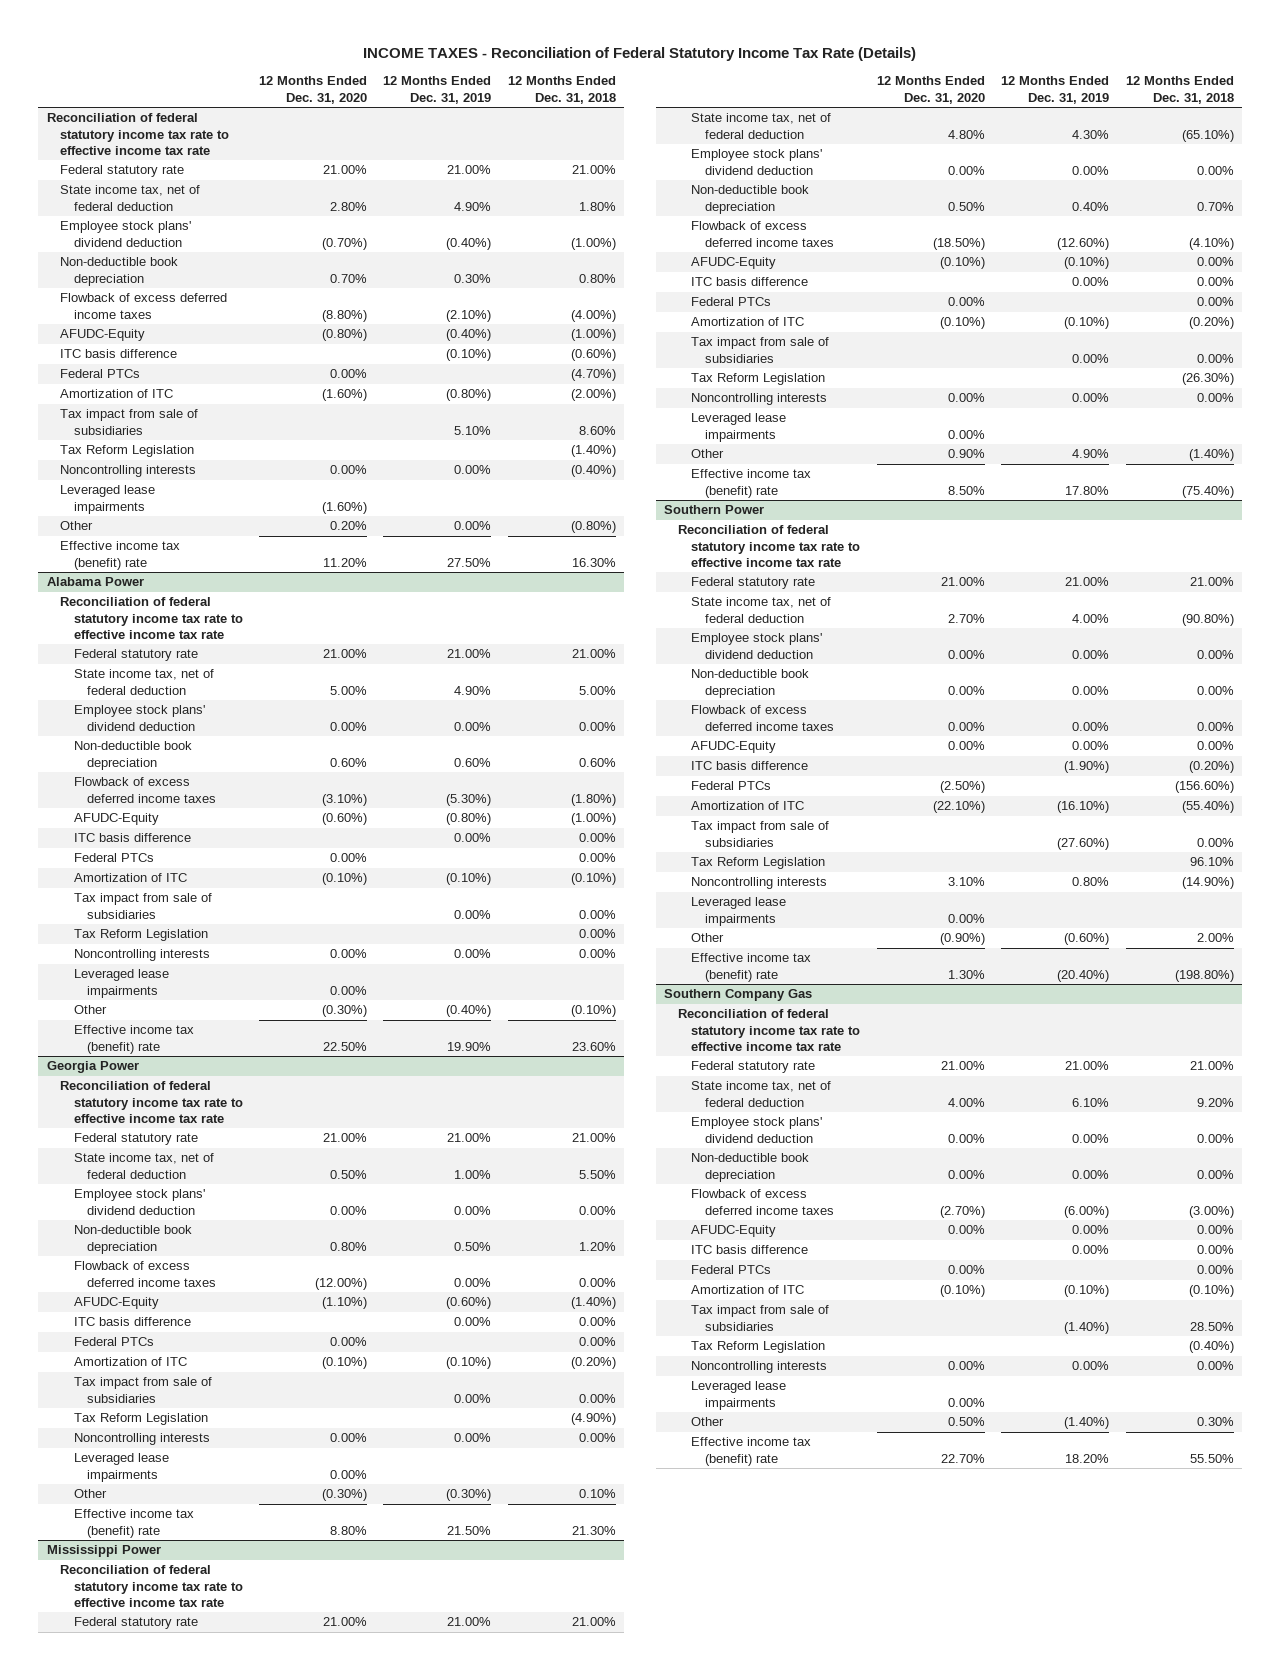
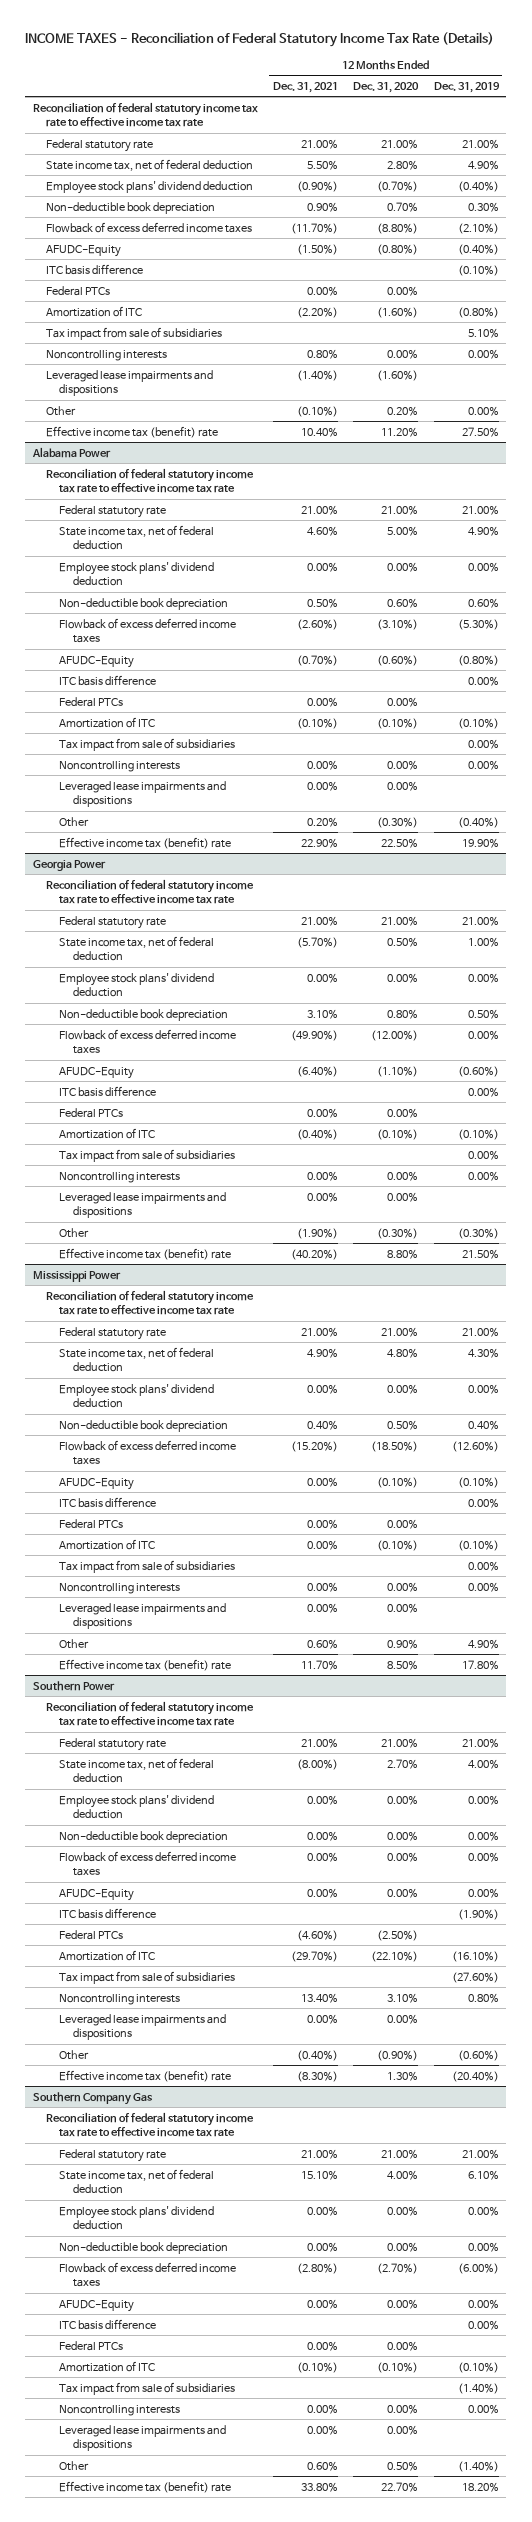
- | 12 Months Ended Dec. 31, 2020 | 12 Months Ended Dec. 31, 2019 | 12 Months Ended Dec. 31, 2018
+ | 12 Months Ended Dec. 31, 2021 | 12 Months Ended Dec. 31, 2020 | 12 Months Ended Dec. 31, 2019
- Tax Reform Legislation | | | (1.40%)
- Leveraged lease impairments | (1.60%) | |
+ Leveraged lease impairments and dispositions | (1.40%) | (1.60%) |
@ Alabama Power
- Tax Reform Legislation | | | 0.00%
- Leveraged lease impairments | 0.00% | |
+ Leveraged lease impairments and dispositions | 0.00% | 0.00% |
@ Georgia Power
- Tax Reform Legislation | | | (4.90%)
- Leveraged lease impairments | 0.00% | |
+ Leveraged lease impairments and dispositions | 0.00% | 0.00% |
@ Mississippi Power
- Tax Reform Legislation | | | (26.30%)
- Leveraged lease impairments | 0.00% | |
+ Leveraged lease impairments and dispositions | 0.00% | 0.00% |
@ Southern Power
- Tax Reform Legislation | | | 96.10%
- Leveraged lease impairments | 0.00% | |
+ Leveraged lease impairments and dispositions | 0.00% | 0.00% |
@ Southern Company Gas
- Tax Reform Legislation | | | (0.40%)
- Leveraged lease impairments | 0.00% | |
+ Leveraged lease impairments and dispositions | 0.00% | 0.00% |

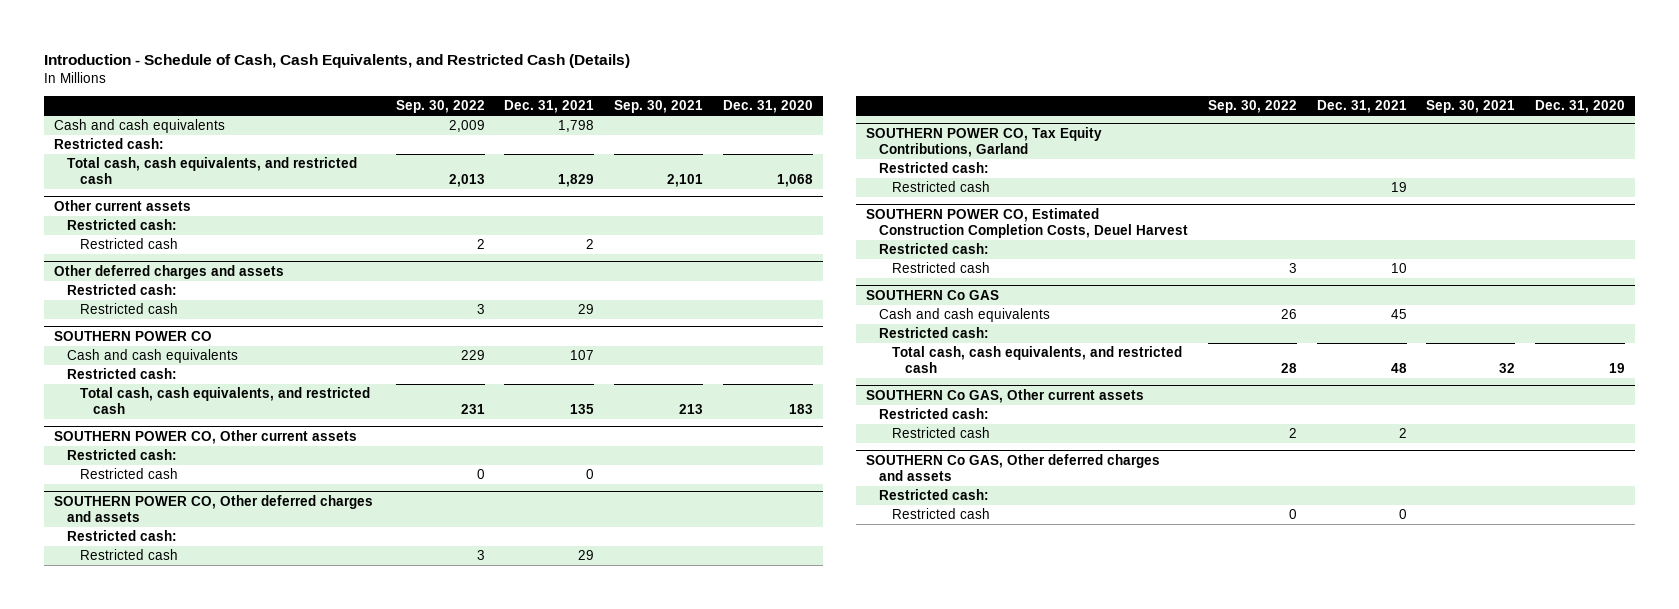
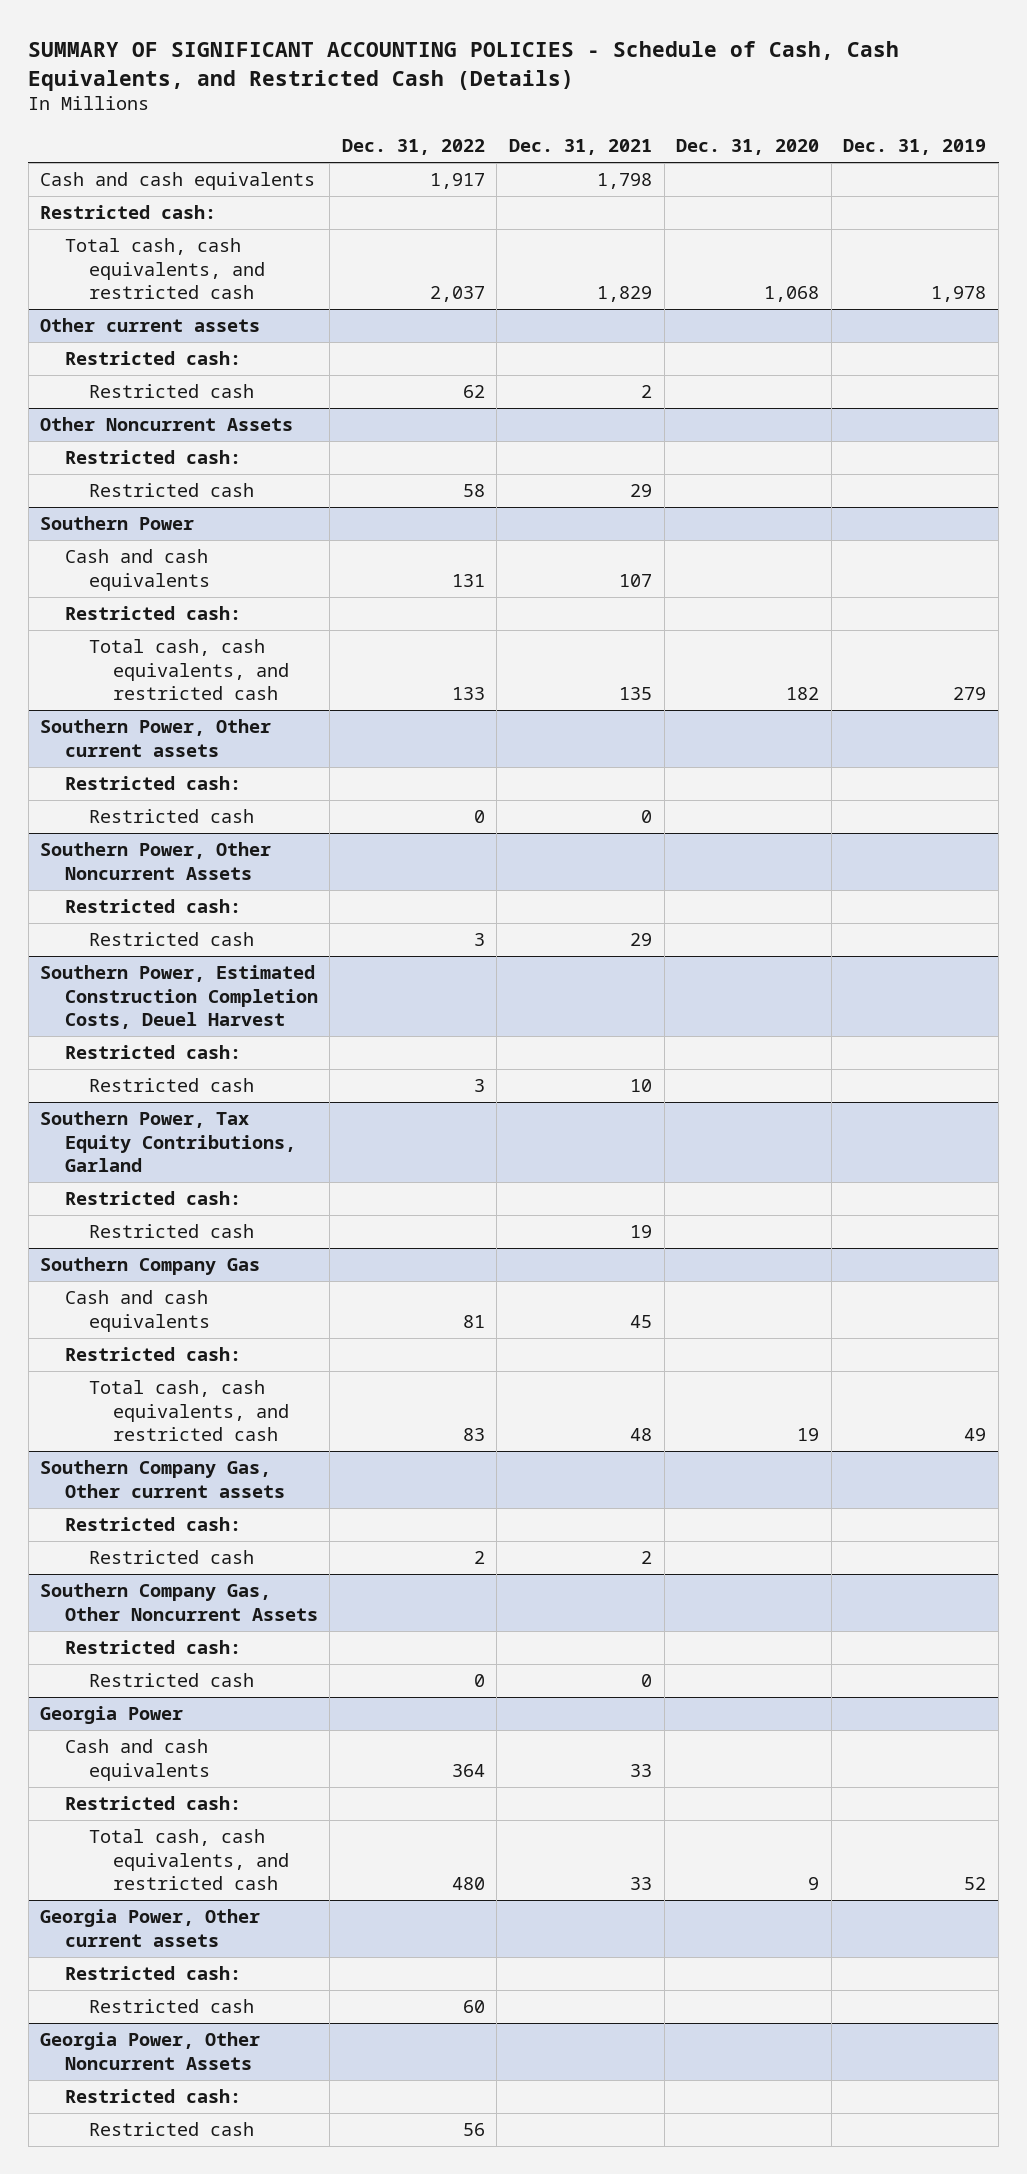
- Introduction - Schedule of Cash, Cash Equivalents, and Restricted Cash (Details)
+ SUMMARY OF SIGNIFICANT ACCOUNTING POLICIES - Schedule of Cash, Cash Equivalents, and Restricted Cash (Details)
- | Sep. 30, 2022 | Dec. 31, 2021 | Sep. 30, 2021 | Dec. 31, 2020
+ | Dec. 31, 2022 | Dec. 31, 2021 | Dec. 31, 2020 | Dec. 31, 2019
- Other deferred charges and assets
+ Other Noncurrent Assets
- SOUTHERN POWER CO
+ Southern Power
- Total cash, cash equivalents, and restricted cash | 231 | 135 | 213 | 183
- SOUTHERN POWER CO, Other current assets
+ Total cash, cash equivalents, and restricted cash | 133 | 135 | 182 | 279
+ Southern Power, Other current assets
- SOUTHERN POWER CO, Other deferred charges and assets
+ Southern Power, Other Noncurrent Assets
- SOUTHERN POWER CO, Tax Equity Contributions, Garland
- Restricted cash:
- Restricted cash | | 19 | |
- SOUTHERN POWER CO, Estimated Construction Completion Costs, Deuel Harvest
+ Southern Power, Estimated Construction Completion Costs, Deuel Harvest
- SOUTHERN Co GAS
+ Southern Power, Tax Equity Contributions, Garland
+ Restricted cash:
+ Restricted cash | | 19 | |
+ Southern Company Gas
- SOUTHERN Co GAS, Other current assets
+ Southern Company Gas, Other current assets
- SOUTHERN Co GAS, Other deferred charges and assets
+ Southern Company Gas, Other Noncurrent Assets
+ Georgia Power
+ Cash and cash equivalents | 364 | 33 | |
+ Restricted cash:
+ Total cash, cash equivalents, and restricted cash | 480 | 33 | 9 | 52
+ Georgia Power, Other current assets
+ Restricted cash:
+ Restricted cash | 60 | | |
+ Georgia Power, Other Noncurrent Assets
+ Restricted cash:
+ Restricted cash | 56 | | |

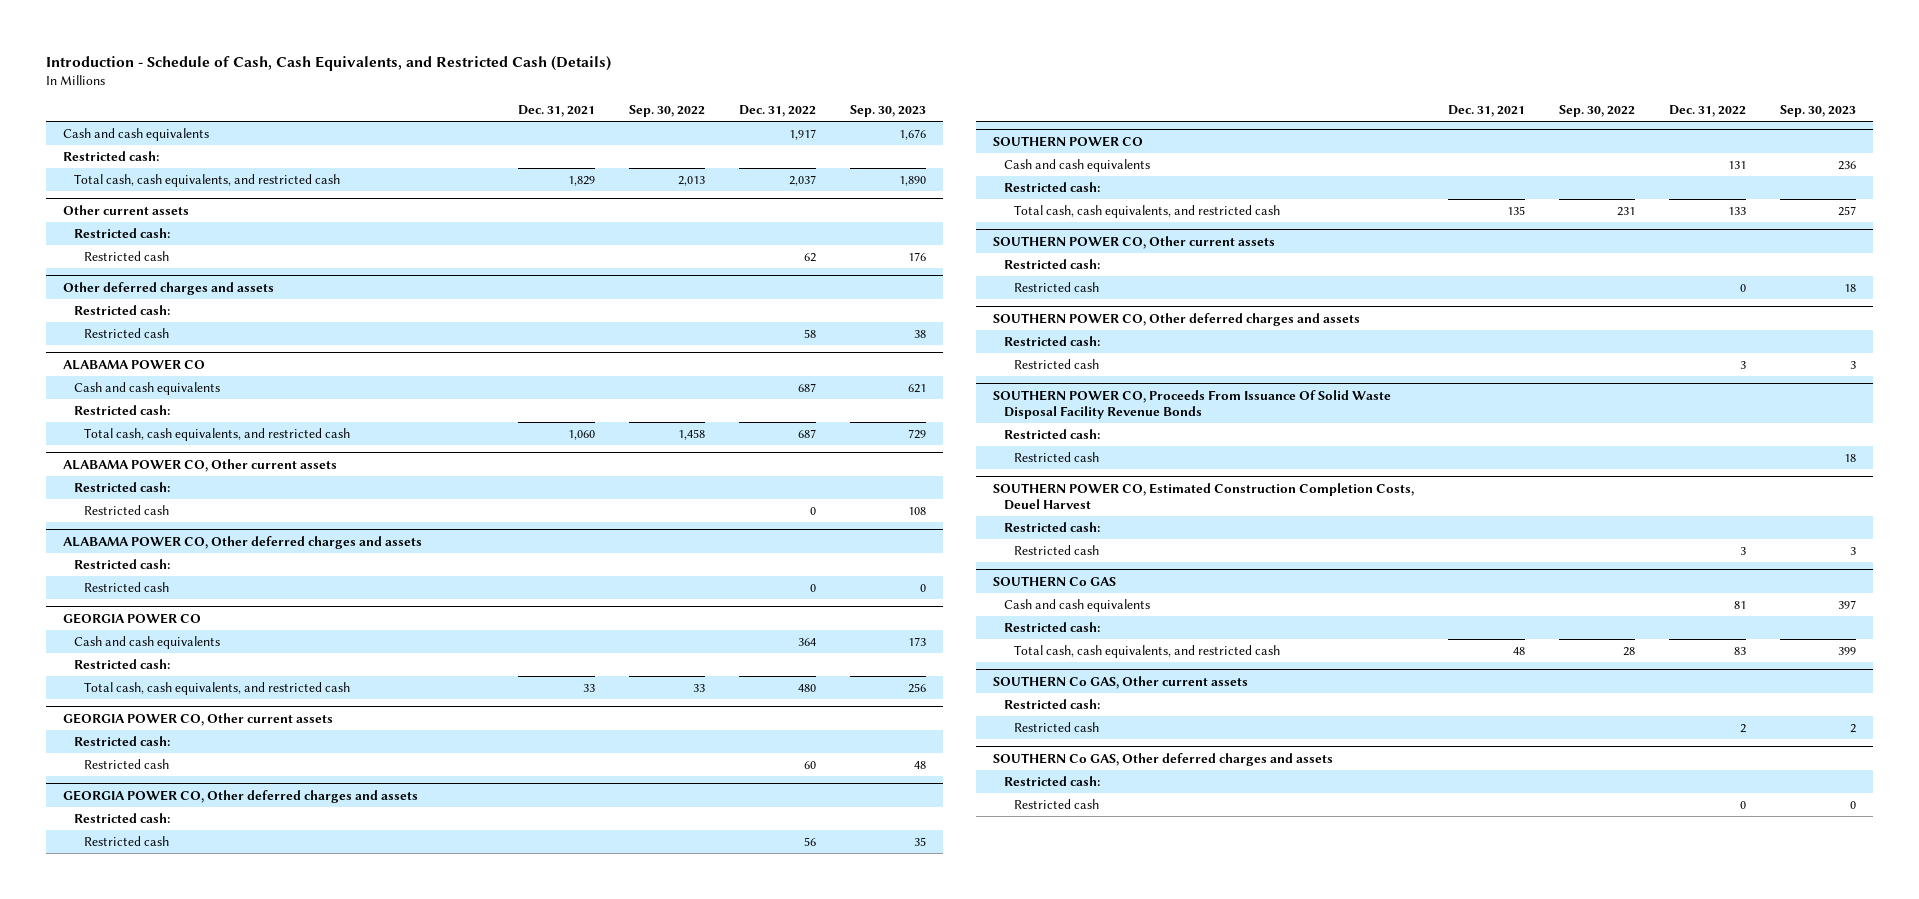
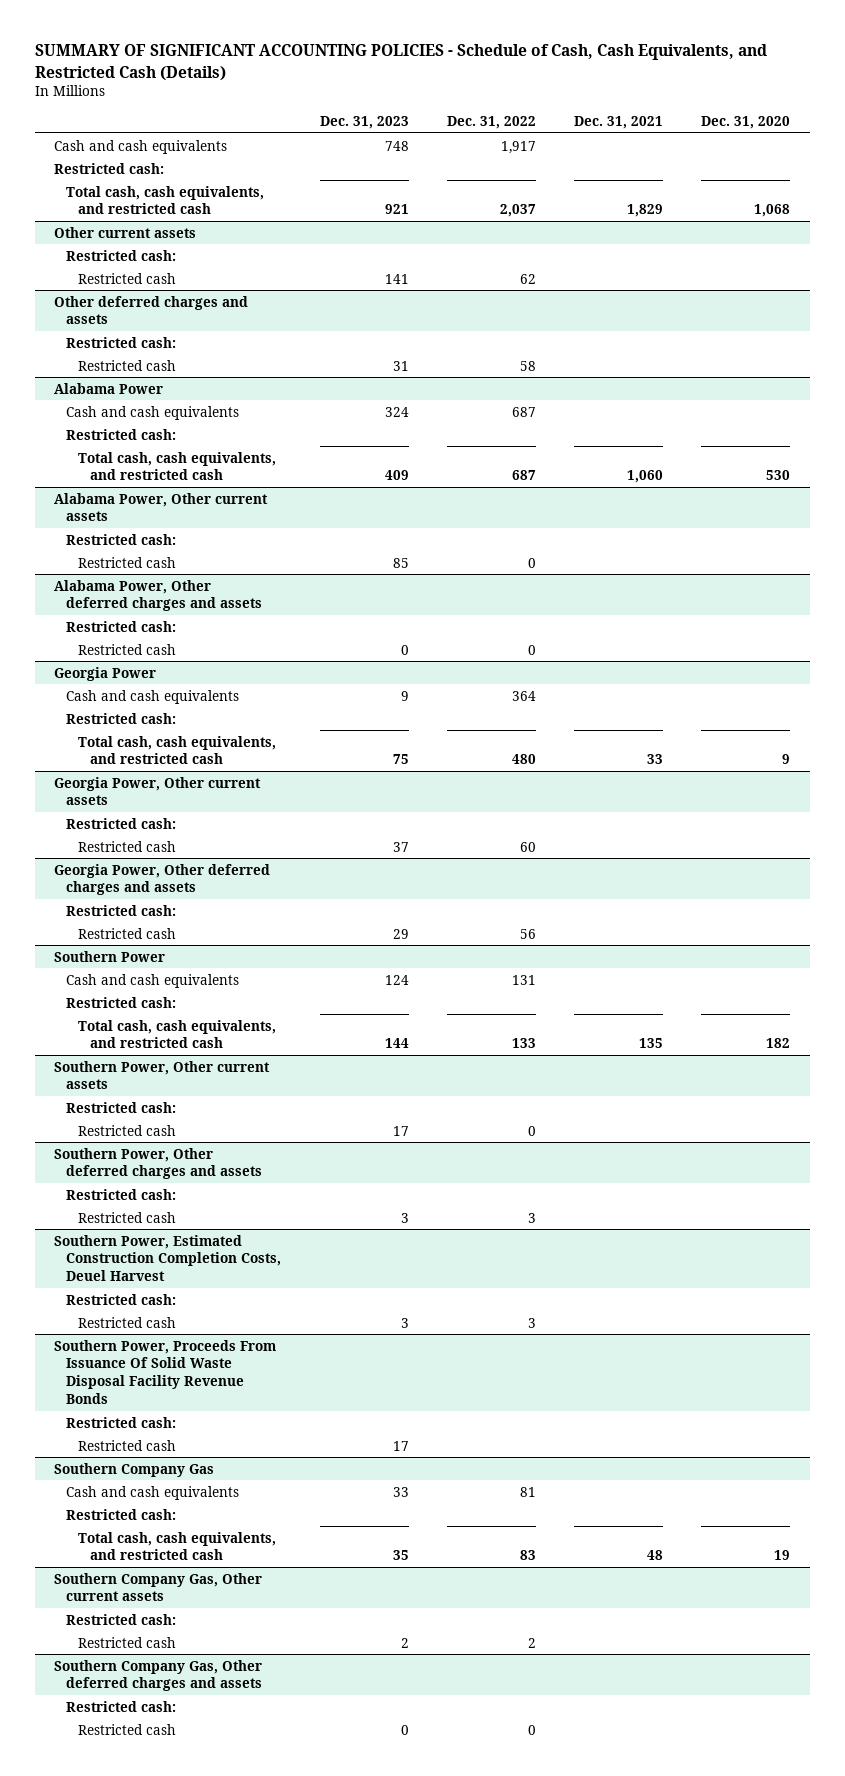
- Introduction - Schedule of Cash, Cash Equivalents, and Restricted Cash (Details)
+ SUMMARY OF SIGNIFICANT ACCOUNTING POLICIES - Schedule of Cash, Cash Equivalents, and Restricted Cash (Details)
- | Dec. 31, 2021 | Sep. 30, 2022 | Dec. 31, 2022 | Sep. 30, 2023
+ | Dec. 31, 2023 | Dec. 31, 2022 | Dec. 31, 2021 | Dec. 31, 2020
- ALABAMA POWER CO
+ Alabama Power
- ALABAMA POWER CO, Other current assets
+ Alabama Power, Other current assets
- ALABAMA POWER CO, Other deferred charges and assets
+ Alabama Power, Other deferred charges and assets
- GEORGIA POWER CO
+ Georgia Power
- GEORGIA POWER CO, Other current assets
+ Georgia Power, Other current assets
- GEORGIA POWER CO, Other deferred charges and assets
+ Georgia Power, Other deferred charges and assets
- SOUTHERN POWER CO
+ Southern Power
- SOUTHERN POWER CO, Other current assets
+ Southern Power, Other current assets
- SOUTHERN POWER CO, Other deferred charges and assets
+ Southern Power, Other deferred charges and assets
- SOUTHERN POWER CO, Proceeds From Issuance Of Solid Waste Disposal Facility Revenue Bonds
- Restricted cash:
- Restricted cash | | | | 18
- SOUTHERN POWER CO, Estimated Construction Completion Costs, Deuel Harvest
+ Southern Power, Estimated Construction Completion Costs, Deuel Harvest
- SOUTHERN Co GAS
+ Southern Power, Proceeds From Issuance Of Solid Waste Disposal Facility Revenue Bonds
+ Restricted cash:
+ Restricted cash | 17 | | |
+ Southern Company Gas
- SOUTHERN Co GAS, Other current assets
+ Southern Company Gas, Other current assets
- SOUTHERN Co GAS, Other deferred charges and assets
+ Southern Company Gas, Other deferred charges and assets

